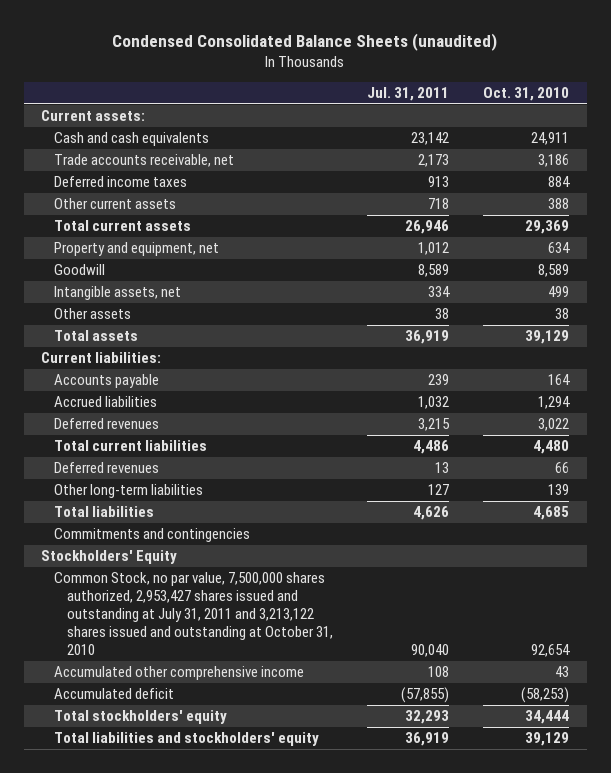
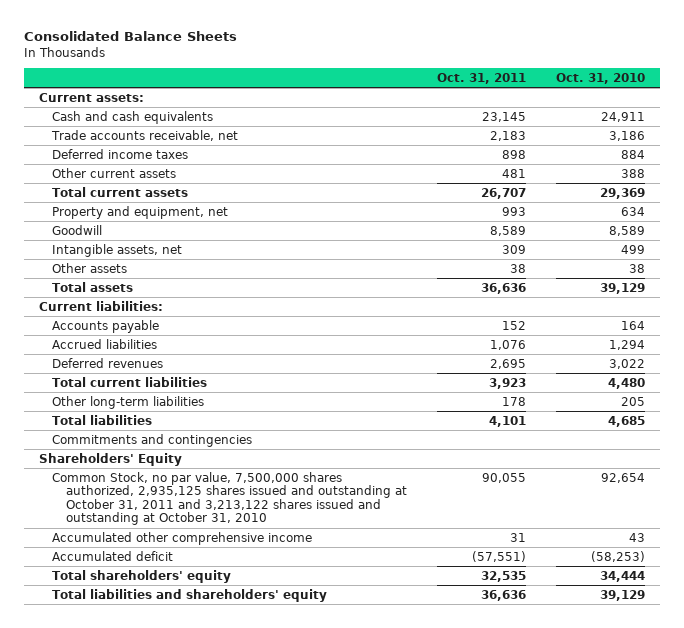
- Condensed Consolidated Balance Sheets (unaudited)
+ Consolidated Balance Sheets
- | Jul. 31, 2011 | Oct. 31, 2010
+ | Oct. 31, 2011 | Oct. 31, 2010
- Deferred revenues | 13 | 66
- Other long-term liabilities | 127 | 139
+ Other long-term liabilities | 178 | 205
- Stockholders' Equity
- Common Stock, no par value, 7,500,000 shares authorized, 2,953,427 shares issued and outstanding at July 31, 2011 and 3,213,122 shares issued and outstanding at October 31, 2010 | 90,040 | 92,654
+ Shareholders' Equity
+ Common Stock, no par value, 7,500,000 shares authorized, 2,935,125 shares issued and outstanding at October 31, 2011 and 3,213,122 shares issued and outstanding at October 31, 2010 | 90,055 | 92,654
- Total stockholders' equity | 32,293 | 34,444
- Total liabilities and stockholders' equity | 36,919 | 39,129
+ Total shareholders' equity | 32,535 | 34,444
+ Total liabilities and shareholders' equity | 36,636 | 39,129

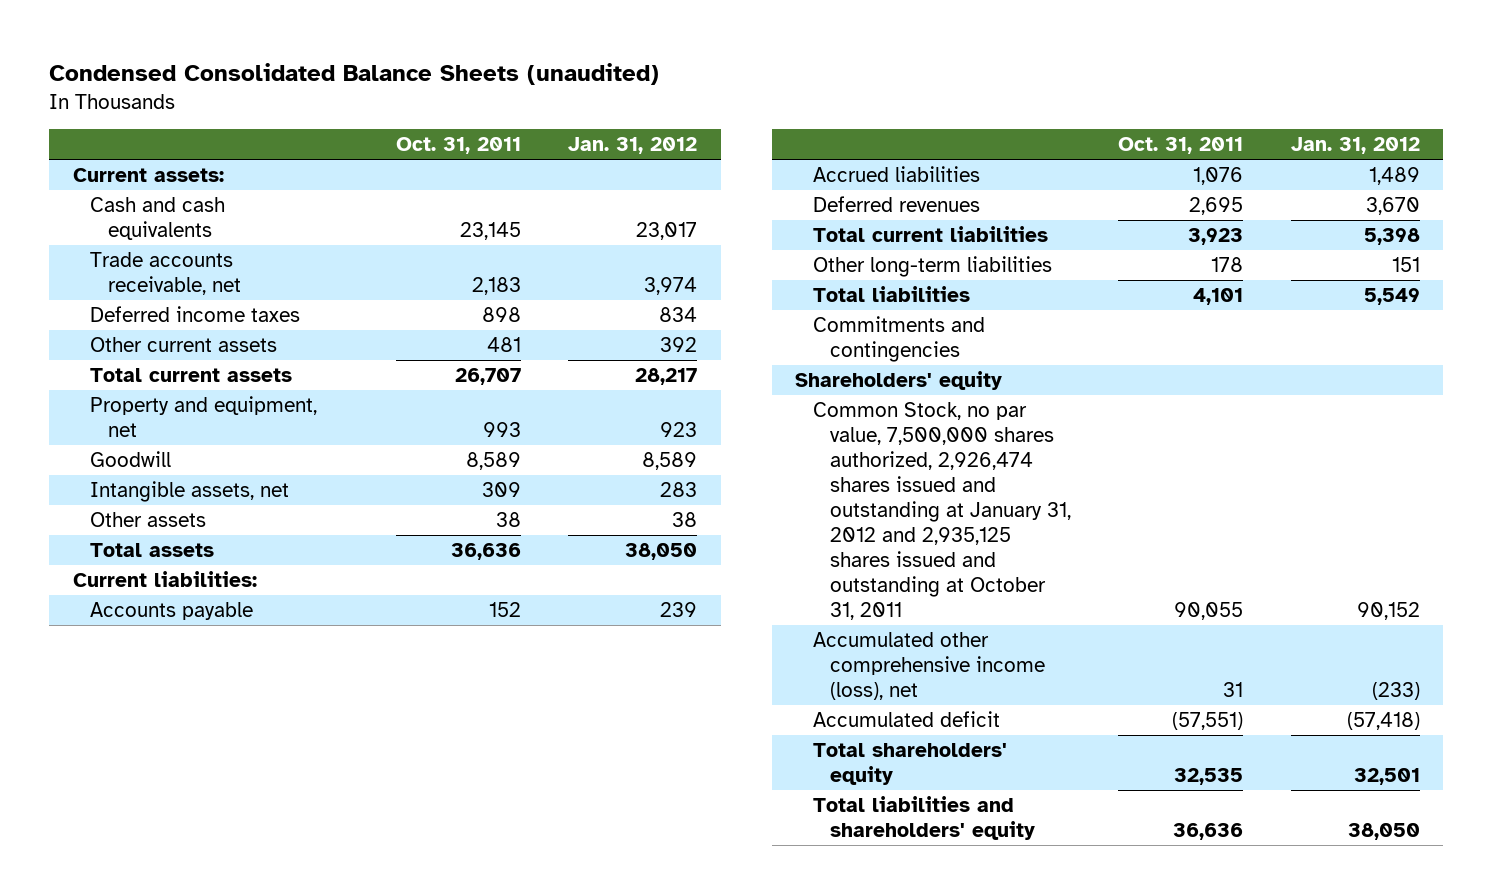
- Consolidated Balance Sheets
+ Condensed Consolidated Balance Sheets (unaudited)
- | Oct. 31, 2011 | Oct. 31, 2010
+ | Oct. 31, 2011 | Jan. 31, 2012
- Shareholders' Equity
- Common Stock, no par value, 7,500,000 shares authorized, 2,935,125 shares issued and outstanding at October 31, 2011 and 3,213,122 shares issued and outstanding at October 31, 2010 | 90,055 | 92,654
- Accumulated other comprehensive income | 31 | 43
+ Shareholders' equity
+ Common Stock, no par value, 7,500,000 shares authorized, 2,926,474 shares issued and outstanding at January 31, 2012 and 2,935,125 shares issued and outstanding at October 31, 2011 | 90,055 | 90,152
+ Accumulated other comprehensive income (loss), net | 31 | (233)

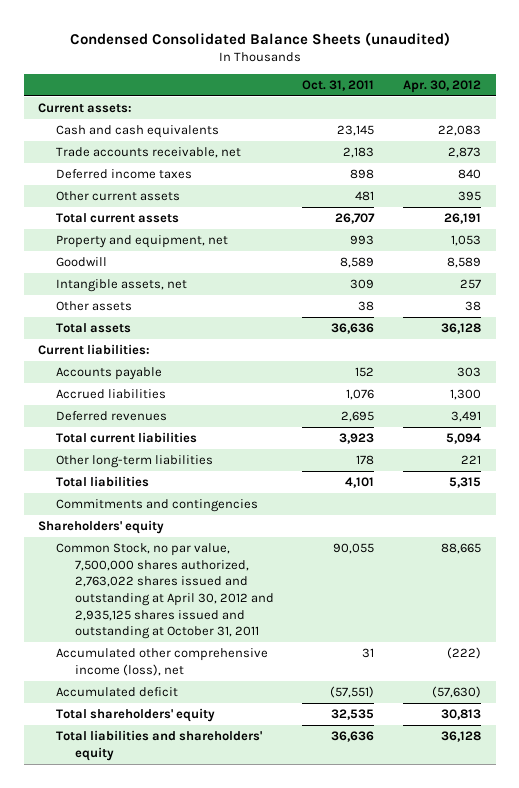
- | Oct. 31, 2011 | Jan. 31, 2012
+ | Oct. 31, 2011 | Apr. 30, 2012
- Common Stock, no par value, 7,500,000 shares authorized, 2,926,474 shares issued and outstanding at January 31, 2012 and 2,935,125 shares issued and outstanding at October 31, 2011 | 90,055 | 90,152
+ Common Stock, no par value, 7,500,000 shares authorized, 2,763,022 shares issued and outstanding at April 30, 2012 and 2,935,125 shares issued and outstanding at October 31, 2011 | 90,055 | 88,665

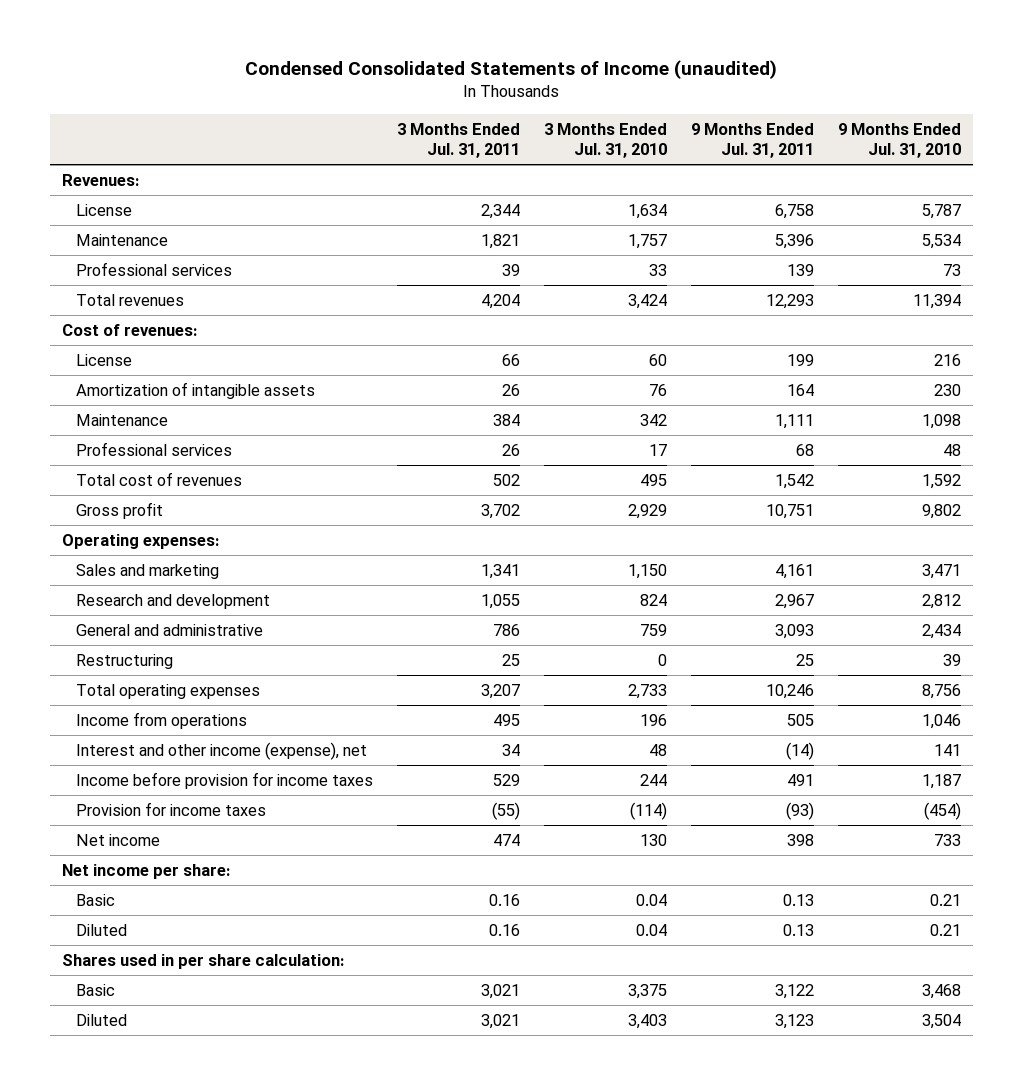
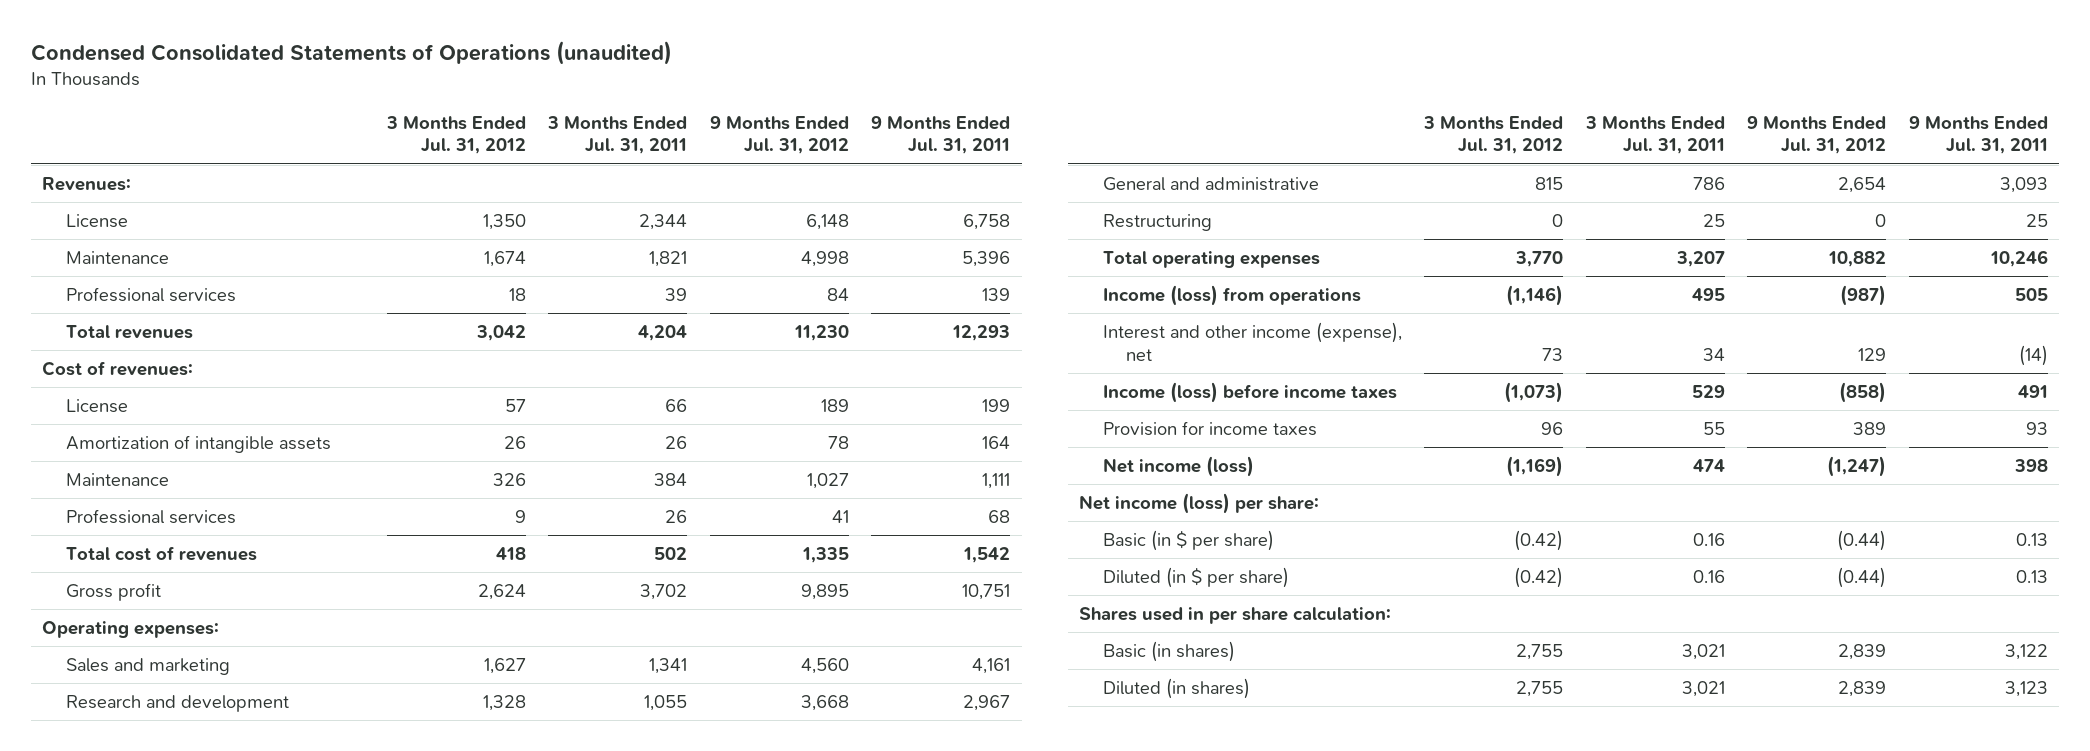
- Condensed Consolidated Statements of Income (unaudited)
+ Condensed Consolidated Statements of Operations (unaudited)
- | 3 Months Ended Jul. 31, 2011 | 3 Months Ended Jul. 31, 2010 | 9 Months Ended Jul. 31, 2011 | 9 Months Ended Jul. 31, 2010
+ | 3 Months Ended Jul. 31, 2012 | 3 Months Ended Jul. 31, 2011 | 9 Months Ended Jul. 31, 2012 | 9 Months Ended Jul. 31, 2011
- Income from operations | 495 | 196 | 505 | 1,046
+ Income (loss) from operations | (1,146) | 495 | (987) | 505
- Income before provision for income taxes | 529 | 244 | 491 | 1,187
- Provision for income taxes | (55) | (114) | (93) | (454)
- Net income | 474 | 130 | 398 | 733
- Net income per share:
- Basic | 0.16 | 0.04 | 0.13 | 0.21
- Diluted | 0.16 | 0.04 | 0.13 | 0.21
+ Income (loss) before income taxes | (1,073) | 529 | (858) | 491
+ Provision for income taxes | 96 | 55 | 389 | 93
+ Net income (loss) | (1,169) | 474 | (1,247) | 398
+ Net income (loss) per share:
+ Basic (in $ per share) | (0.42) | 0.16 | (0.44) | 0.13
+ Diluted (in $ per share) | (0.42) | 0.16 | (0.44) | 0.13
- Basic | 3,021 | 3,375 | 3,122 | 3,468
- Diluted | 3,021 | 3,403 | 3,123 | 3,504
+ Basic (in shares) | 2,755 | 3,021 | 2,839 | 3,122
+ Diluted (in shares) | 2,755 | 3,021 | 2,839 | 3,123

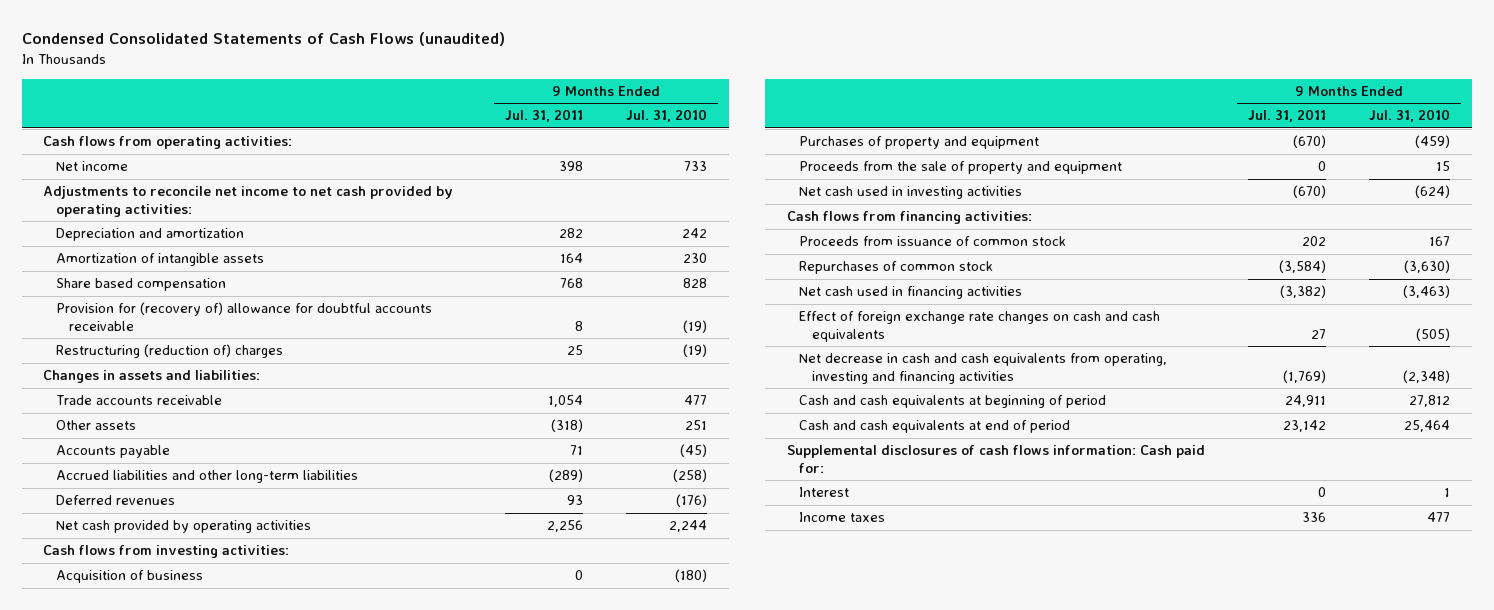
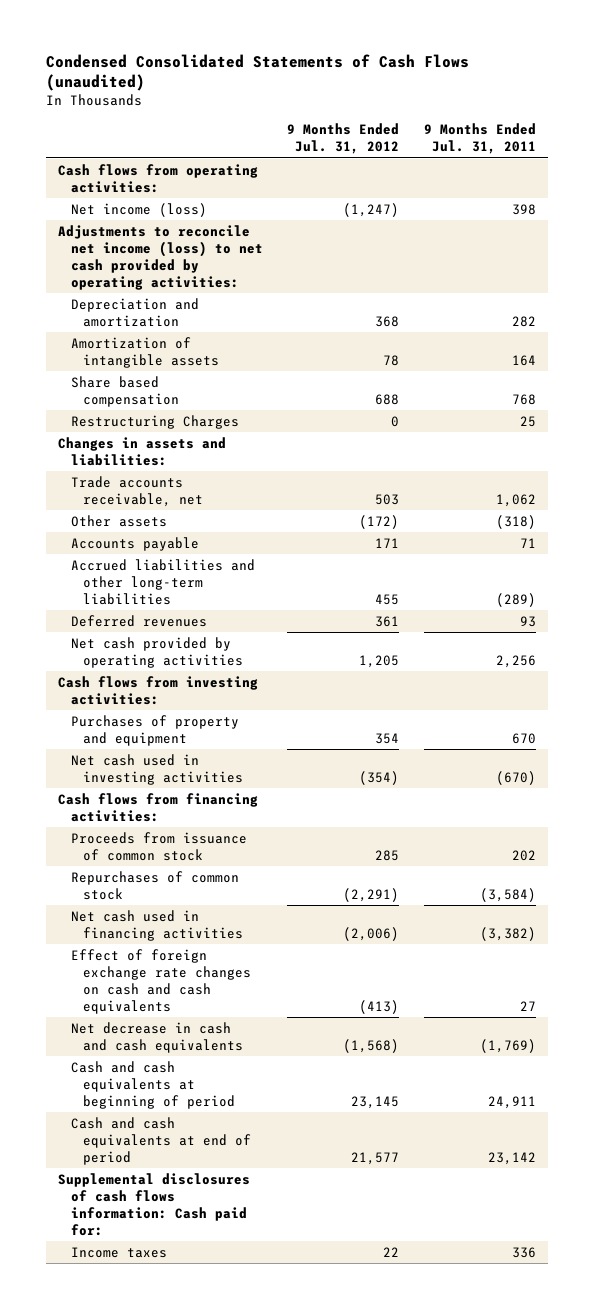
- | 9 Months Ended Jul. 31, 2011 | 9 Months Ended Jul. 31, 2010
+ | 9 Months Ended Jul. 31, 2012 | 9 Months Ended Jul. 31, 2011
- Net income | 398 | 733
- Adjustments to reconcile net income to net cash provided by operating activities:
+ Net income (loss) | (1,247) | 398
+ Adjustments to reconcile net income (loss) to net cash provided by operating activities:
- Provision for (recovery of) allowance for doubtful accounts receivable | 8 | (19)
- Restructuring (reduction of) charges | 25 | (19)
+ Restructuring Charges | 0 | 25
- Trade accounts receivable | 1,054 | 477
+ Trade accounts receivable, net | 503 | 1,062
- Acquisition of business | 0 | (180)
- Purchases of property and equipment | (670) | (459)
- Proceeds from the sale of property and equipment | 0 | 15
+ Purchases of property and equipment | 354 | 670
- Net decrease in cash and cash equivalents from operating, investing and financing activities | (1,769) | (2,348)
+ Net decrease in cash and cash equivalents | (1,568) | (1,769)
- Interest | 0 | 1

